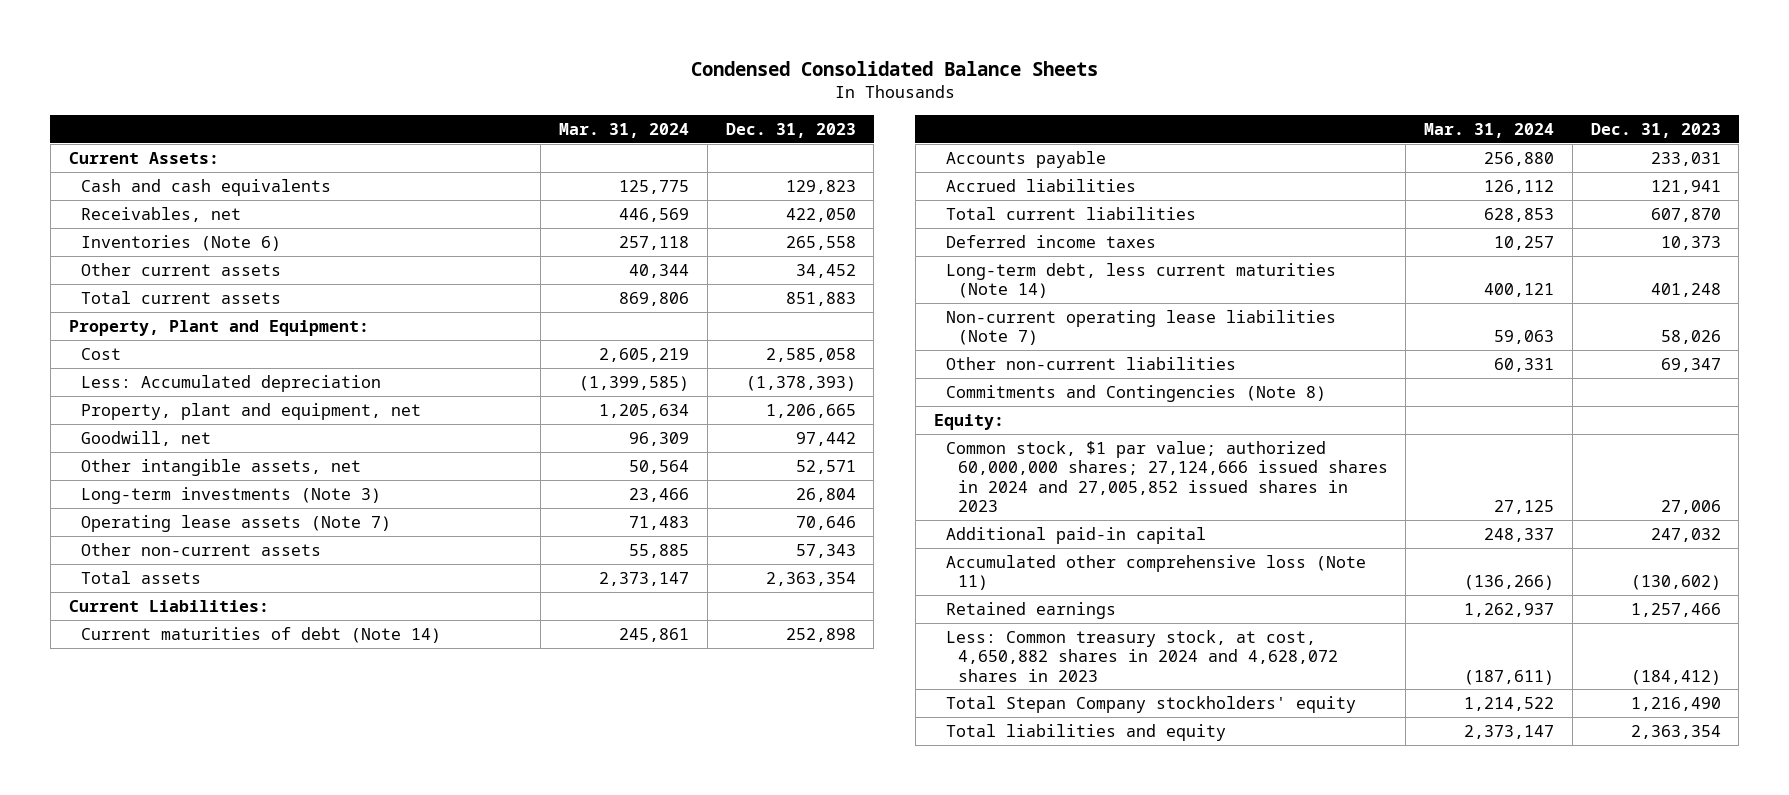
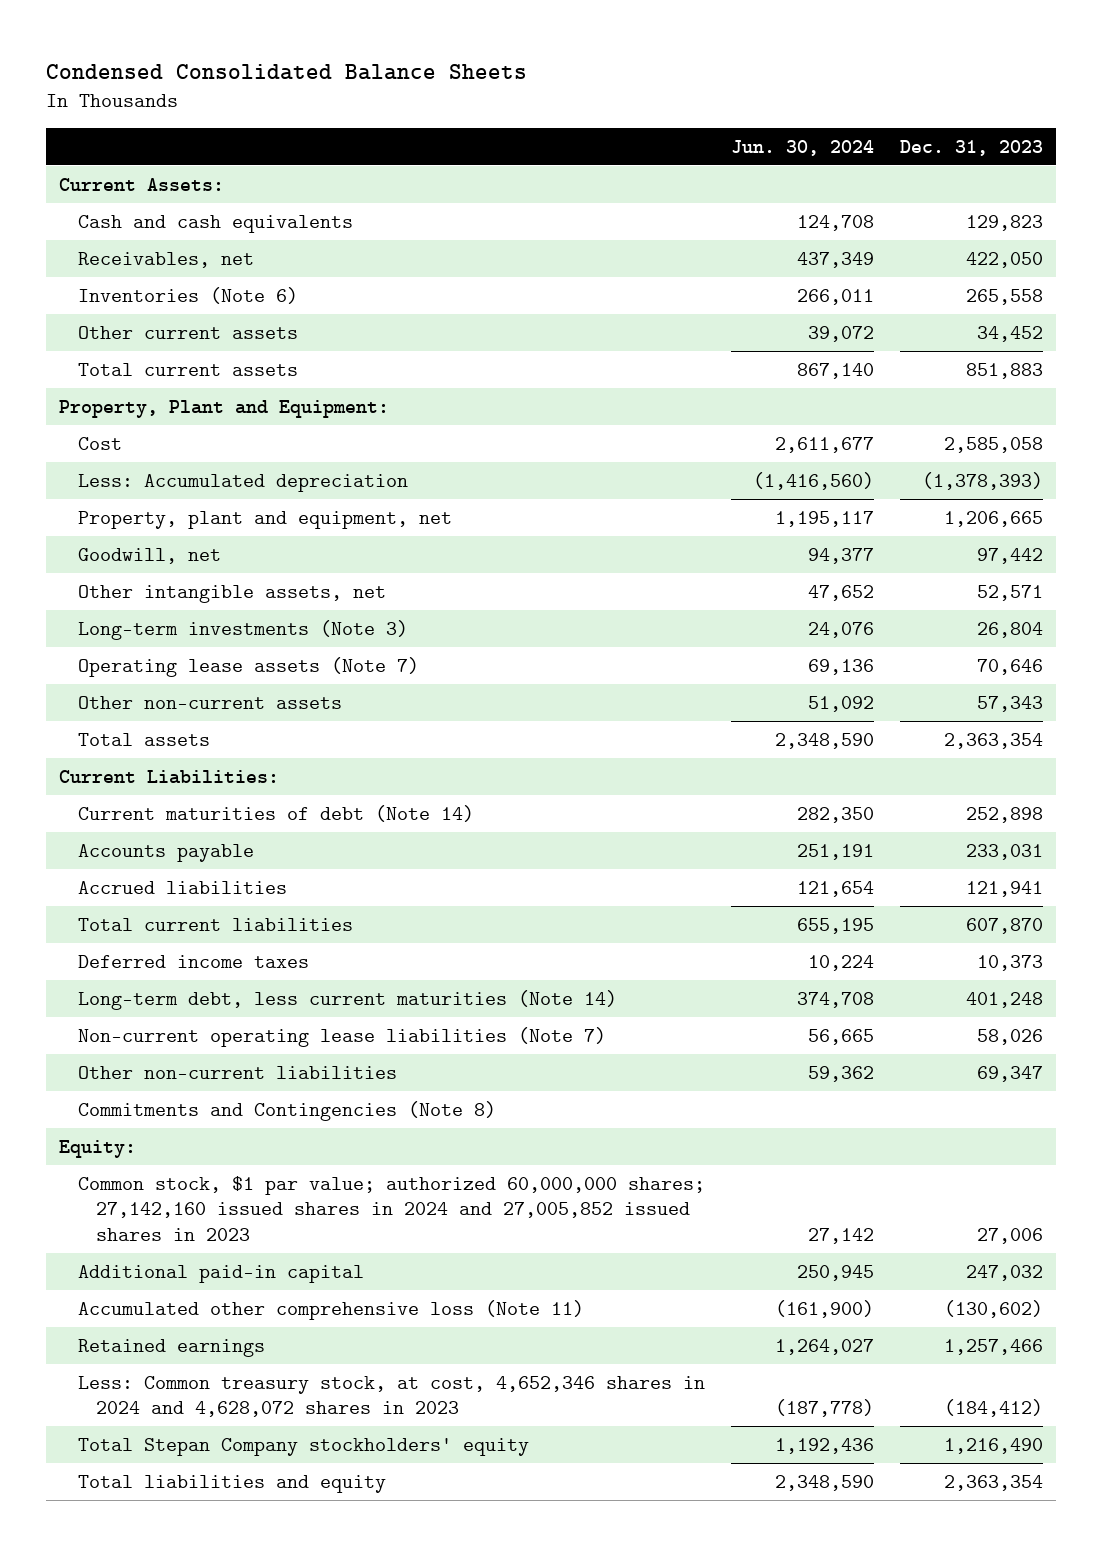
- | Mar. 31, 2024 | Dec. 31, 2023
+ | Jun. 30, 2024 | Dec. 31, 2023
- Common stock, $1 par value; authorized 60,000,000 shares; 27,124,666 issued shares in 2024 and 27,005,852 issued shares in 2023 | 27,125 | 27,006
+ Common stock, $1 par value; authorized 60,000,000 shares; 27,142,160 issued shares in 2024 and 27,005,852 issued shares in 2023 | 27,142 | 27,006
- Less: Common treasury stock, at cost, 4,650,882 shares in 2024 and 4,628,072 shares in 2023 | (187,611) | (184,412)
+ Less: Common treasury stock, at cost, 4,652,346 shares in 2024 and 4,628,072 shares in 2023 | (187,778) | (184,412)

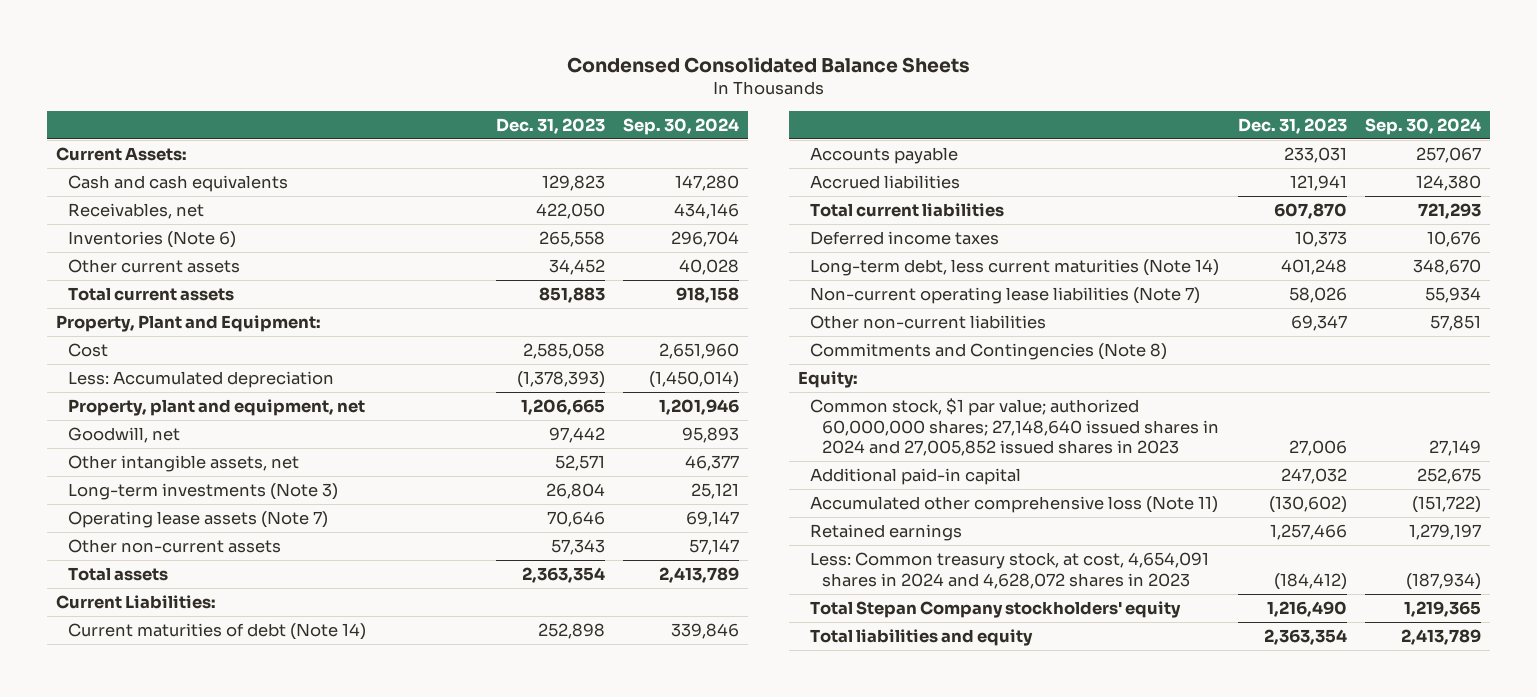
- | Jun. 30, 2024 | Dec. 31, 2023
+ | Dec. 31, 2023 | Sep. 30, 2024
- Common stock, $1 par value; authorized 60,000,000 shares; 27,142,160 issued shares in 2024 and 27,005,852 issued shares in 2023 | 27,142 | 27,006
+ Common stock, $1 par value; authorized 60,000,000 shares; 27,148,640 issued shares in 2024 and 27,005,852 issued shares in 2023 | 27,006 | 27,149
- Less: Common treasury stock, at cost, 4,652,346 shares in 2024 and 4,628,072 shares in 2023 | (187,778) | (184,412)
+ Less: Common treasury stock, at cost, 4,654,091 shares in 2024 and 4,628,072 shares in 2023 | (184,412) | (187,934)

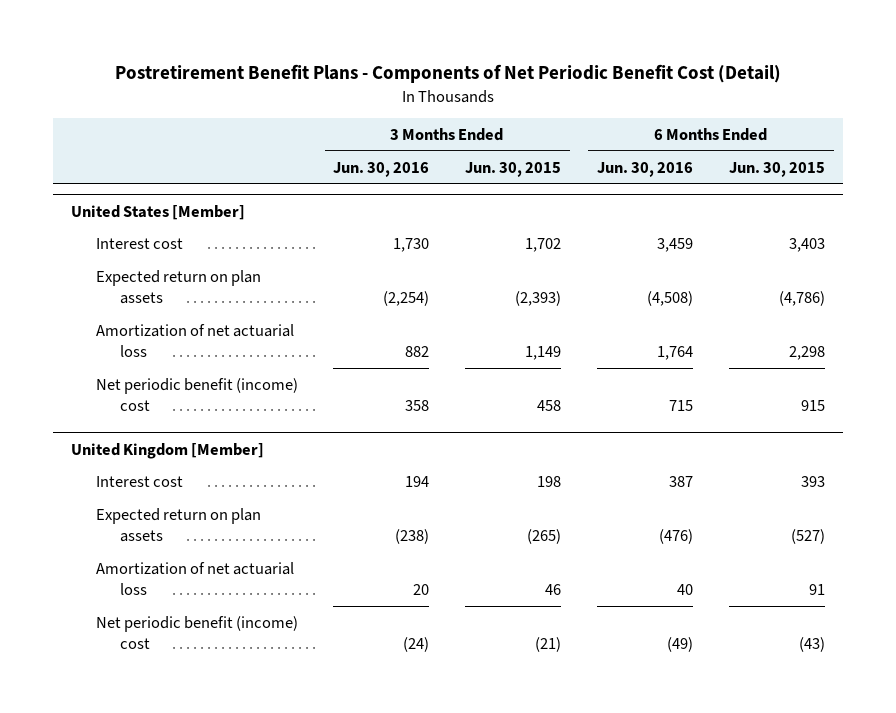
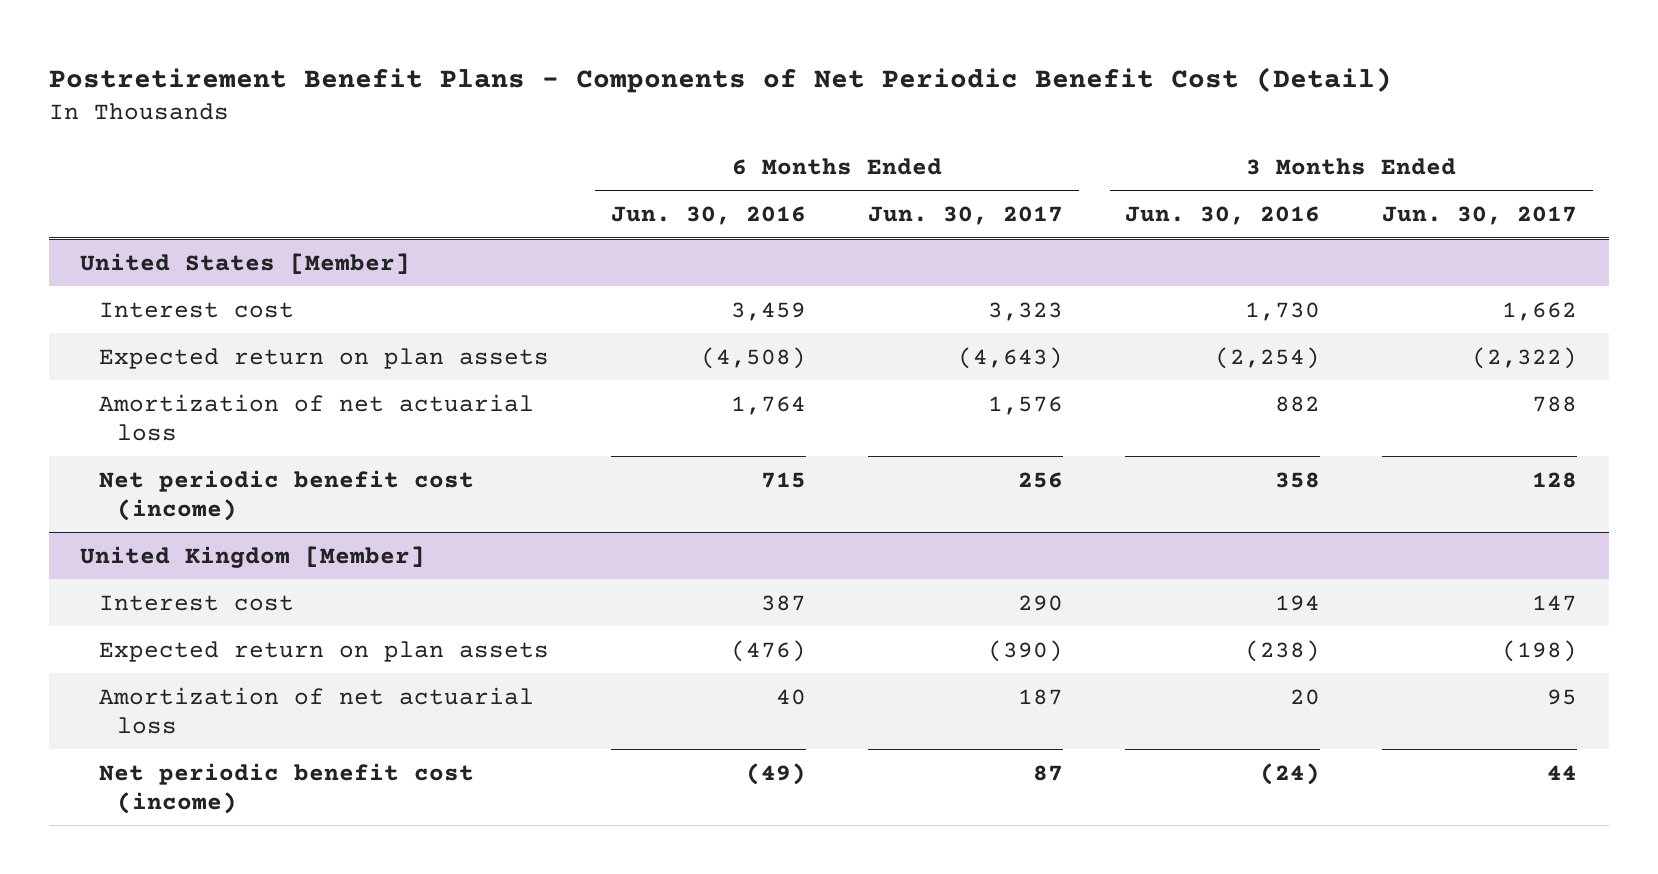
- | 3 Months Ended Jun. 30, 2016 | 3 Months Ended Jun. 30, 2015 | 6 Months Ended Jun. 30, 2016 | 6 Months Ended Jun. 30, 2015
+ | 6 Months Ended Jun. 30, 2016 | 6 Months Ended Jun. 30, 2017 | 3 Months Ended Jun. 30, 2016 | 3 Months Ended Jun. 30, 2017
@ United States [Member]
- Net periodic benefit (income) cost | 358 | 458 | 715 | 915
+ Net periodic benefit cost (income) | 715 | 256 | 358 | 128
@ United Kingdom [Member]
- Net periodic benefit (income) cost | (24) | (21) | (49) | (43)
+ Net periodic benefit cost (income) | (49) | 87 | (24) | 44

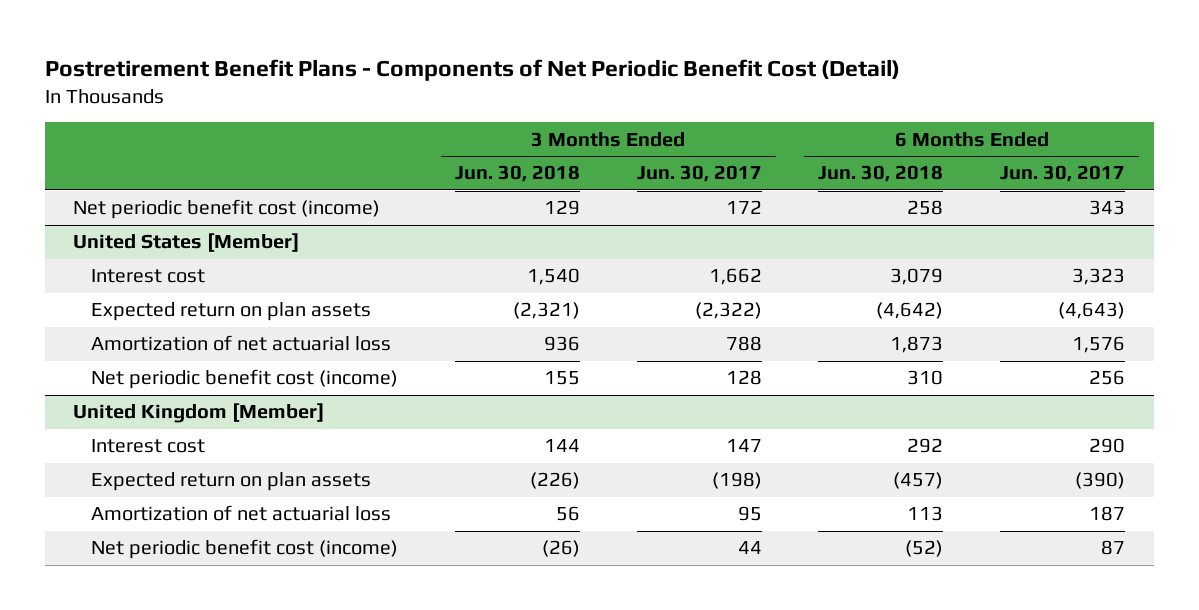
- | 6 Months Ended Jun. 30, 2016 | 6 Months Ended Jun. 30, 2017 | 3 Months Ended Jun. 30, 2016 | 3 Months Ended Jun. 30, 2017
+ | 3 Months Ended Jun. 30, 2018 | 3 Months Ended Jun. 30, 2017 | 6 Months Ended Jun. 30, 2018 | 6 Months Ended Jun. 30, 2017
+ Net periodic benefit cost (income) | 129 | 172 | 258 | 343

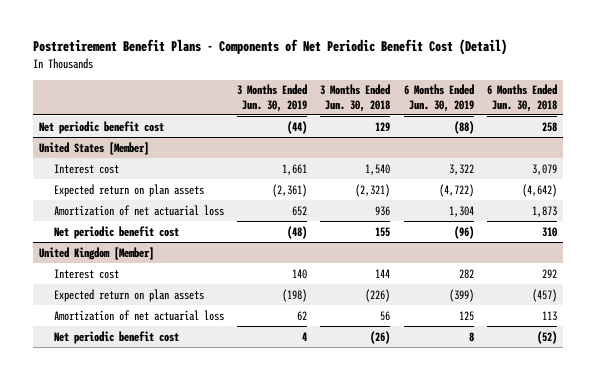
- | 3 Months Ended Jun. 30, 2018 | 3 Months Ended Jun. 30, 2017 | 6 Months Ended Jun. 30, 2018 | 6 Months Ended Jun. 30, 2017
+ | 3 Months Ended Jun. 30, 2019 | 3 Months Ended Jun. 30, 2018 | 6 Months Ended Jun. 30, 2019 | 6 Months Ended Jun. 30, 2018
- Net periodic benefit cost (income) | 129 | 172 | 258 | 343
+ Net periodic benefit cost | (44) | 129 | (88) | 258
@ United States [Member]
- Net periodic benefit cost (income) | 155 | 128 | 310 | 256
+ Net periodic benefit cost | (48) | 155 | (96) | 310
@ United Kingdom [Member]
- Net periodic benefit cost (income) | (26) | 44 | (52) | 87
+ Net periodic benefit cost | 4 | (26) | 8 | (52)

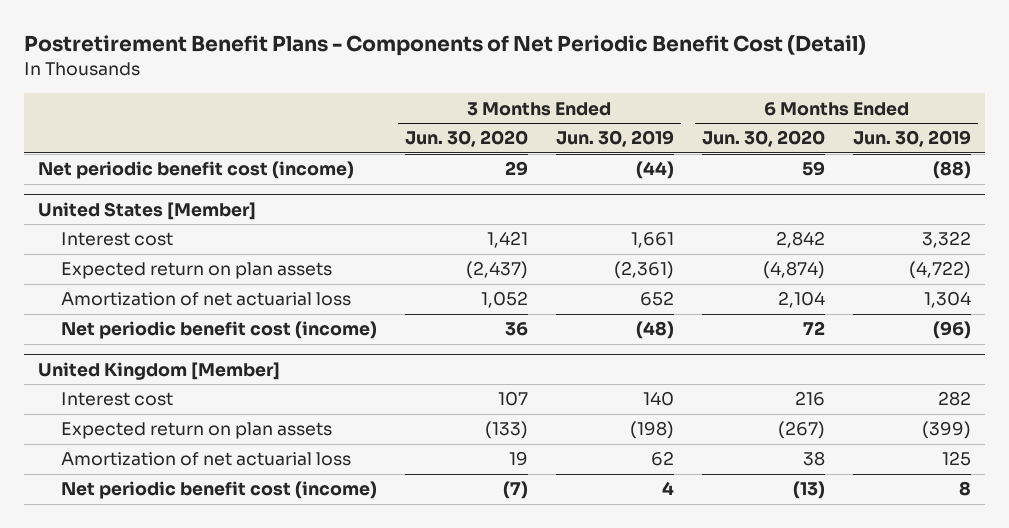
- | 3 Months Ended Jun. 30, 2019 | 3 Months Ended Jun. 30, 2018 | 6 Months Ended Jun. 30, 2019 | 6 Months Ended Jun. 30, 2018
+ | 3 Months Ended Jun. 30, 2020 | 3 Months Ended Jun. 30, 2019 | 6 Months Ended Jun. 30, 2020 | 6 Months Ended Jun. 30, 2019
- Net periodic benefit cost | (44) | 129 | (88) | 258
+ Net periodic benefit cost (income) | 29 | (44) | 59 | (88)
@ United States [Member]
- Net periodic benefit cost | (48) | 155 | (96) | 310
+ Net periodic benefit cost (income) | 36 | (48) | 72 | (96)
@ United Kingdom [Member]
- Net periodic benefit cost | 4 | (26) | 8 | (52)
+ Net periodic benefit cost (income) | (7) | 4 | (13) | 8

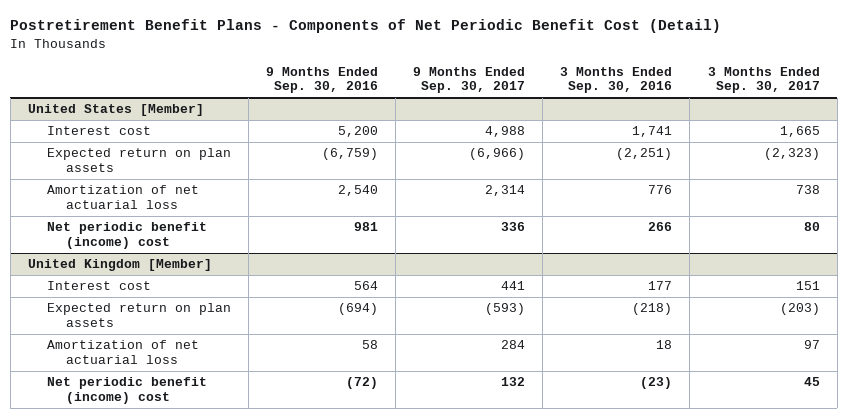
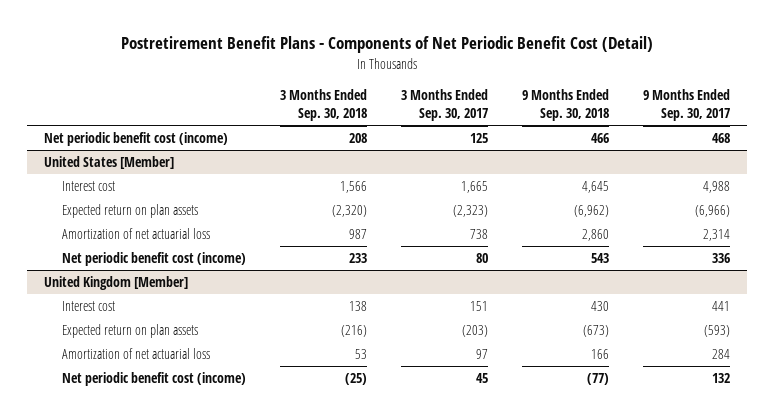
- | 9 Months Ended Sep. 30, 2016 | 9 Months Ended Sep. 30, 2017 | 3 Months Ended Sep. 30, 2016 | 3 Months Ended Sep. 30, 2017
+ | 3 Months Ended Sep. 30, 2018 | 3 Months Ended Sep. 30, 2017 | 9 Months Ended Sep. 30, 2018 | 9 Months Ended Sep. 30, 2017
+ Net periodic benefit cost (income) | 208 | 125 | 466 | 468
@ United States [Member]
- Net periodic benefit (income) cost | 981 | 336 | 266 | 80
+ Net periodic benefit cost (income) | 233 | 80 | 543 | 336
@ United Kingdom [Member]
- Net periodic benefit (income) cost | (72) | 132 | (23) | 45
+ Net periodic benefit cost (income) | (25) | 45 | (77) | 132

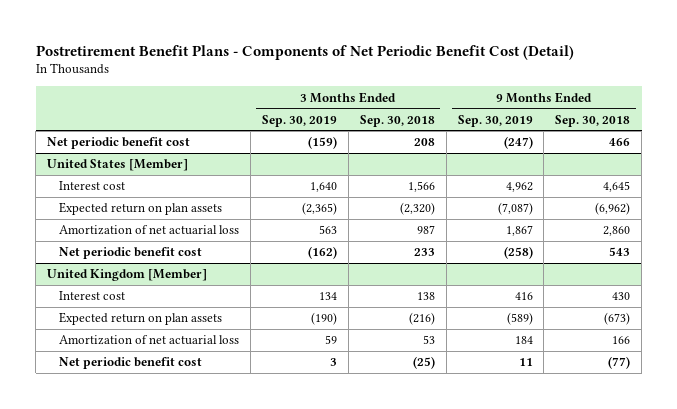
- | 3 Months Ended Sep. 30, 2018 | 3 Months Ended Sep. 30, 2017 | 9 Months Ended Sep. 30, 2018 | 9 Months Ended Sep. 30, 2017
+ | 3 Months Ended Sep. 30, 2019 | 3 Months Ended Sep. 30, 2018 | 9 Months Ended Sep. 30, 2019 | 9 Months Ended Sep. 30, 2018
- Net periodic benefit cost (income) | 208 | 125 | 466 | 468
+ Net periodic benefit cost | (159) | 208 | (247) | 466
@ United States [Member]
- Net periodic benefit cost (income) | 233 | 80 | 543 | 336
+ Net periodic benefit cost | (162) | 233 | (258) | 543
@ United Kingdom [Member]
- Net periodic benefit cost (income) | (25) | 45 | (77) | 132
+ Net periodic benefit cost | 3 | (25) | 11 | (77)

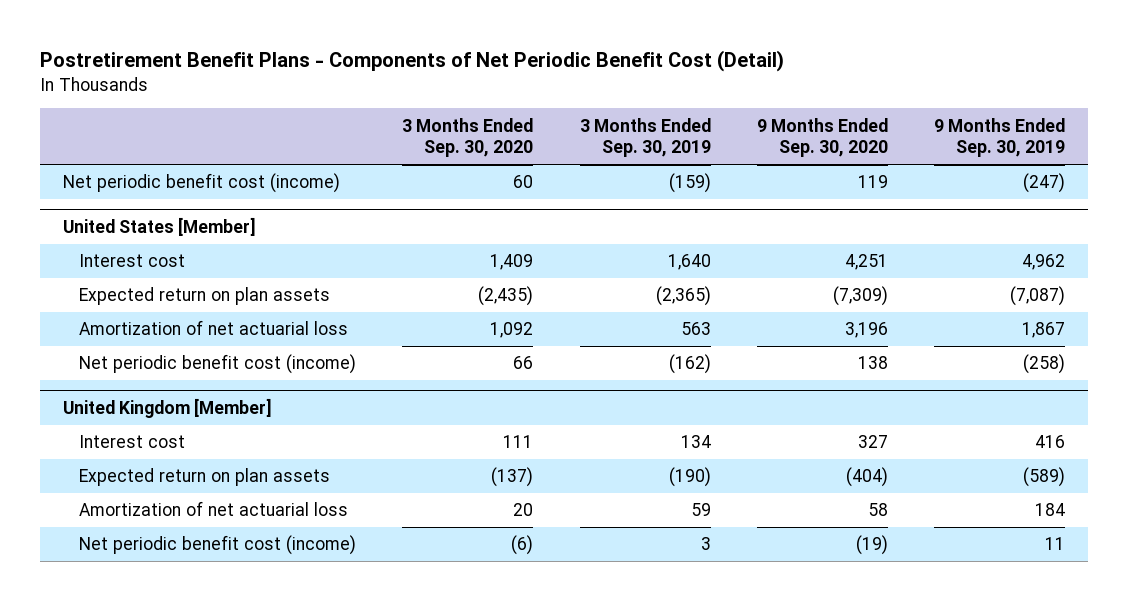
- | 3 Months Ended Sep. 30, 2019 | 3 Months Ended Sep. 30, 2018 | 9 Months Ended Sep. 30, 2019 | 9 Months Ended Sep. 30, 2018
+ | 3 Months Ended Sep. 30, 2020 | 3 Months Ended Sep. 30, 2019 | 9 Months Ended Sep. 30, 2020 | 9 Months Ended Sep. 30, 2019
- Net periodic benefit cost | (159) | 208 | (247) | 466
+ Net periodic benefit cost (income) | 60 | (159) | 119 | (247)
@ United States [Member]
- Net periodic benefit cost | (162) | 233 | (258) | 543
+ Net periodic benefit cost (income) | 66 | (162) | 138 | (258)
@ United Kingdom [Member]
- Net periodic benefit cost | 3 | (25) | 11 | (77)
+ Net periodic benefit cost (income) | (6) | 3 | (19) | 11

